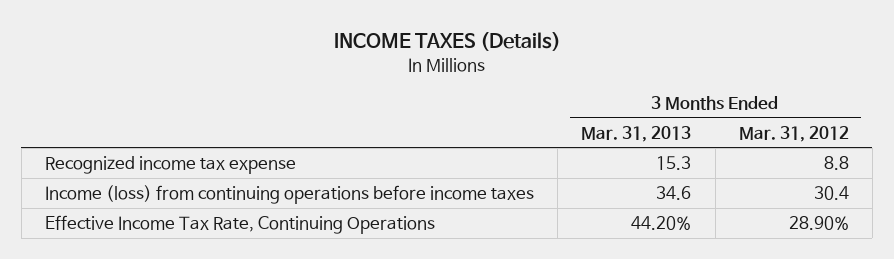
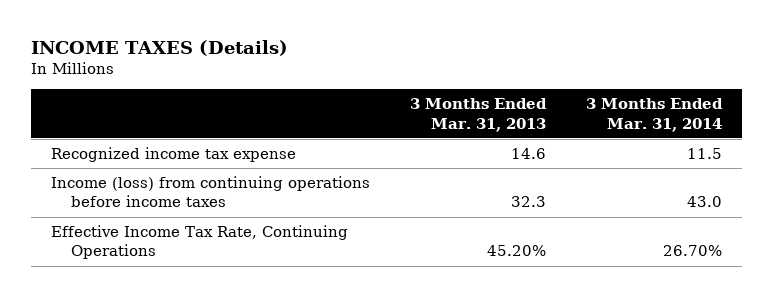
- | 3 Months Ended Mar. 31, 2013 | 3 Months Ended Mar. 31, 2012
+ | 3 Months Ended Mar. 31, 2013 | 3 Months Ended Mar. 31, 2014
- Recognized income tax expense | 15.3 | 8.8
- Income (loss) from continuing operations before income taxes | 34.6 | 30.4
- Effective Income Tax Rate, Continuing Operations | 44.20% | 28.90%
+ Recognized income tax expense | 14.6 | 11.5
+ Income (loss) from continuing operations before income taxes | 32.3 | 43.0
+ Effective Income Tax Rate, Continuing Operations | 45.20% | 26.70%

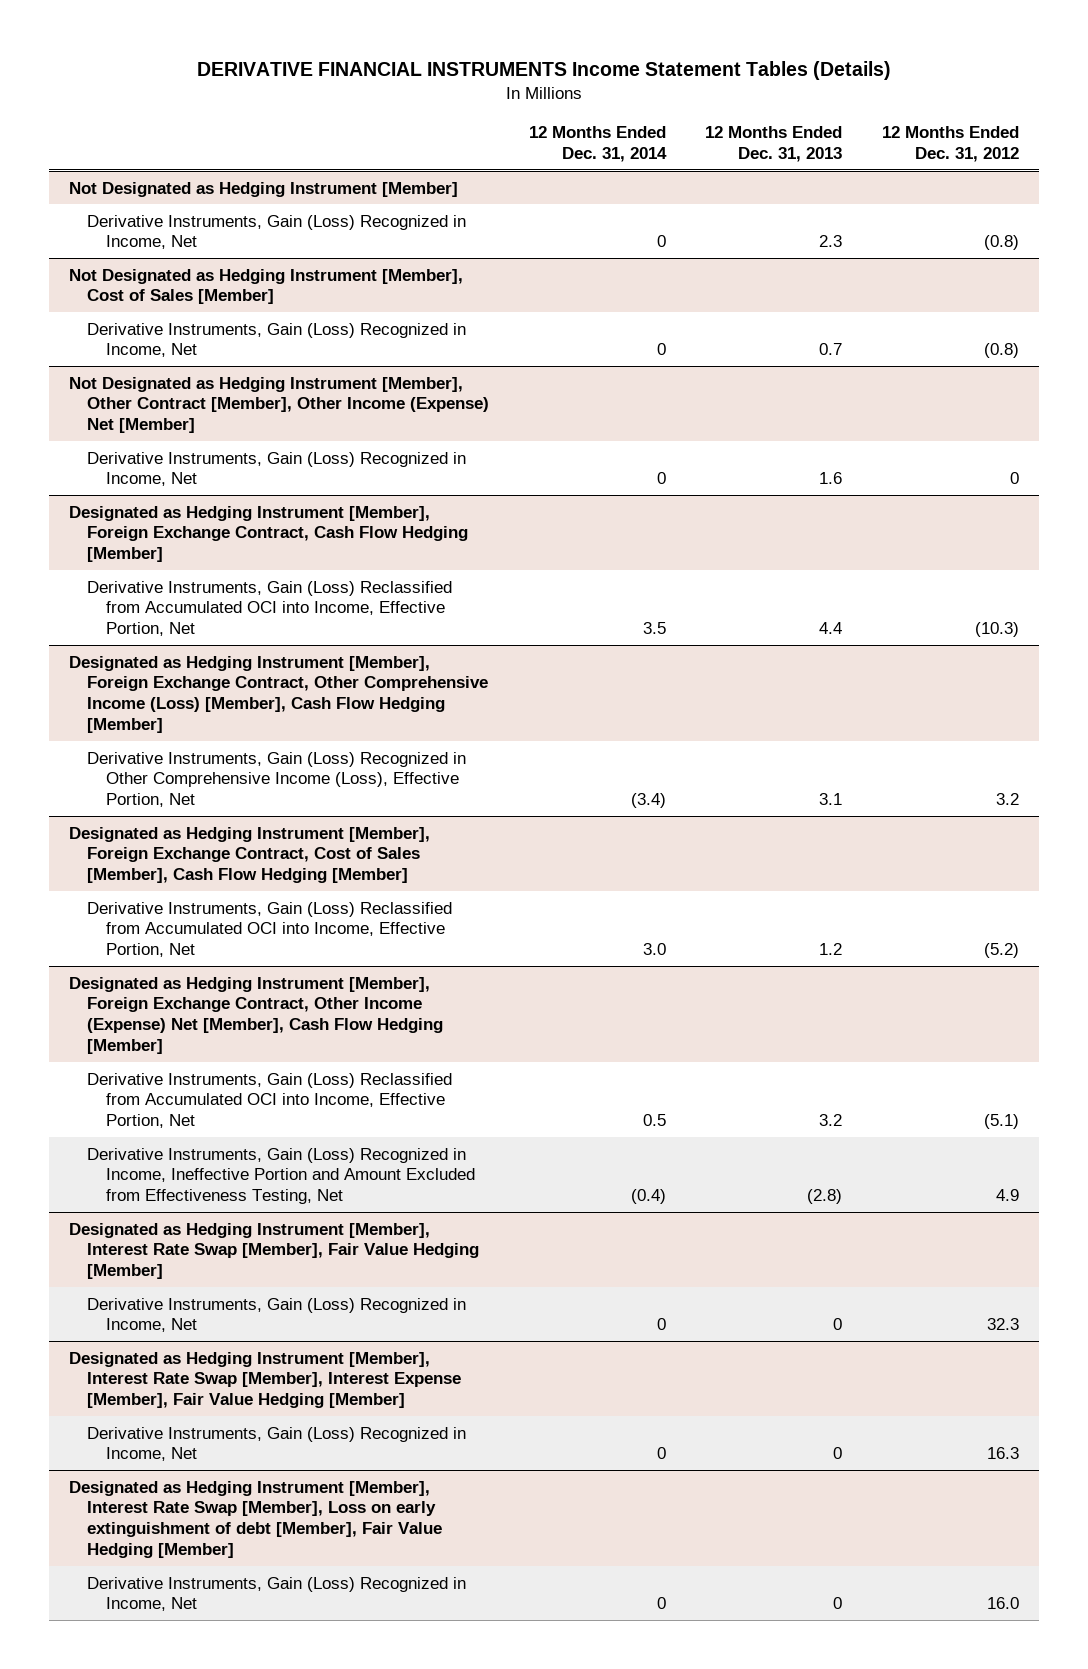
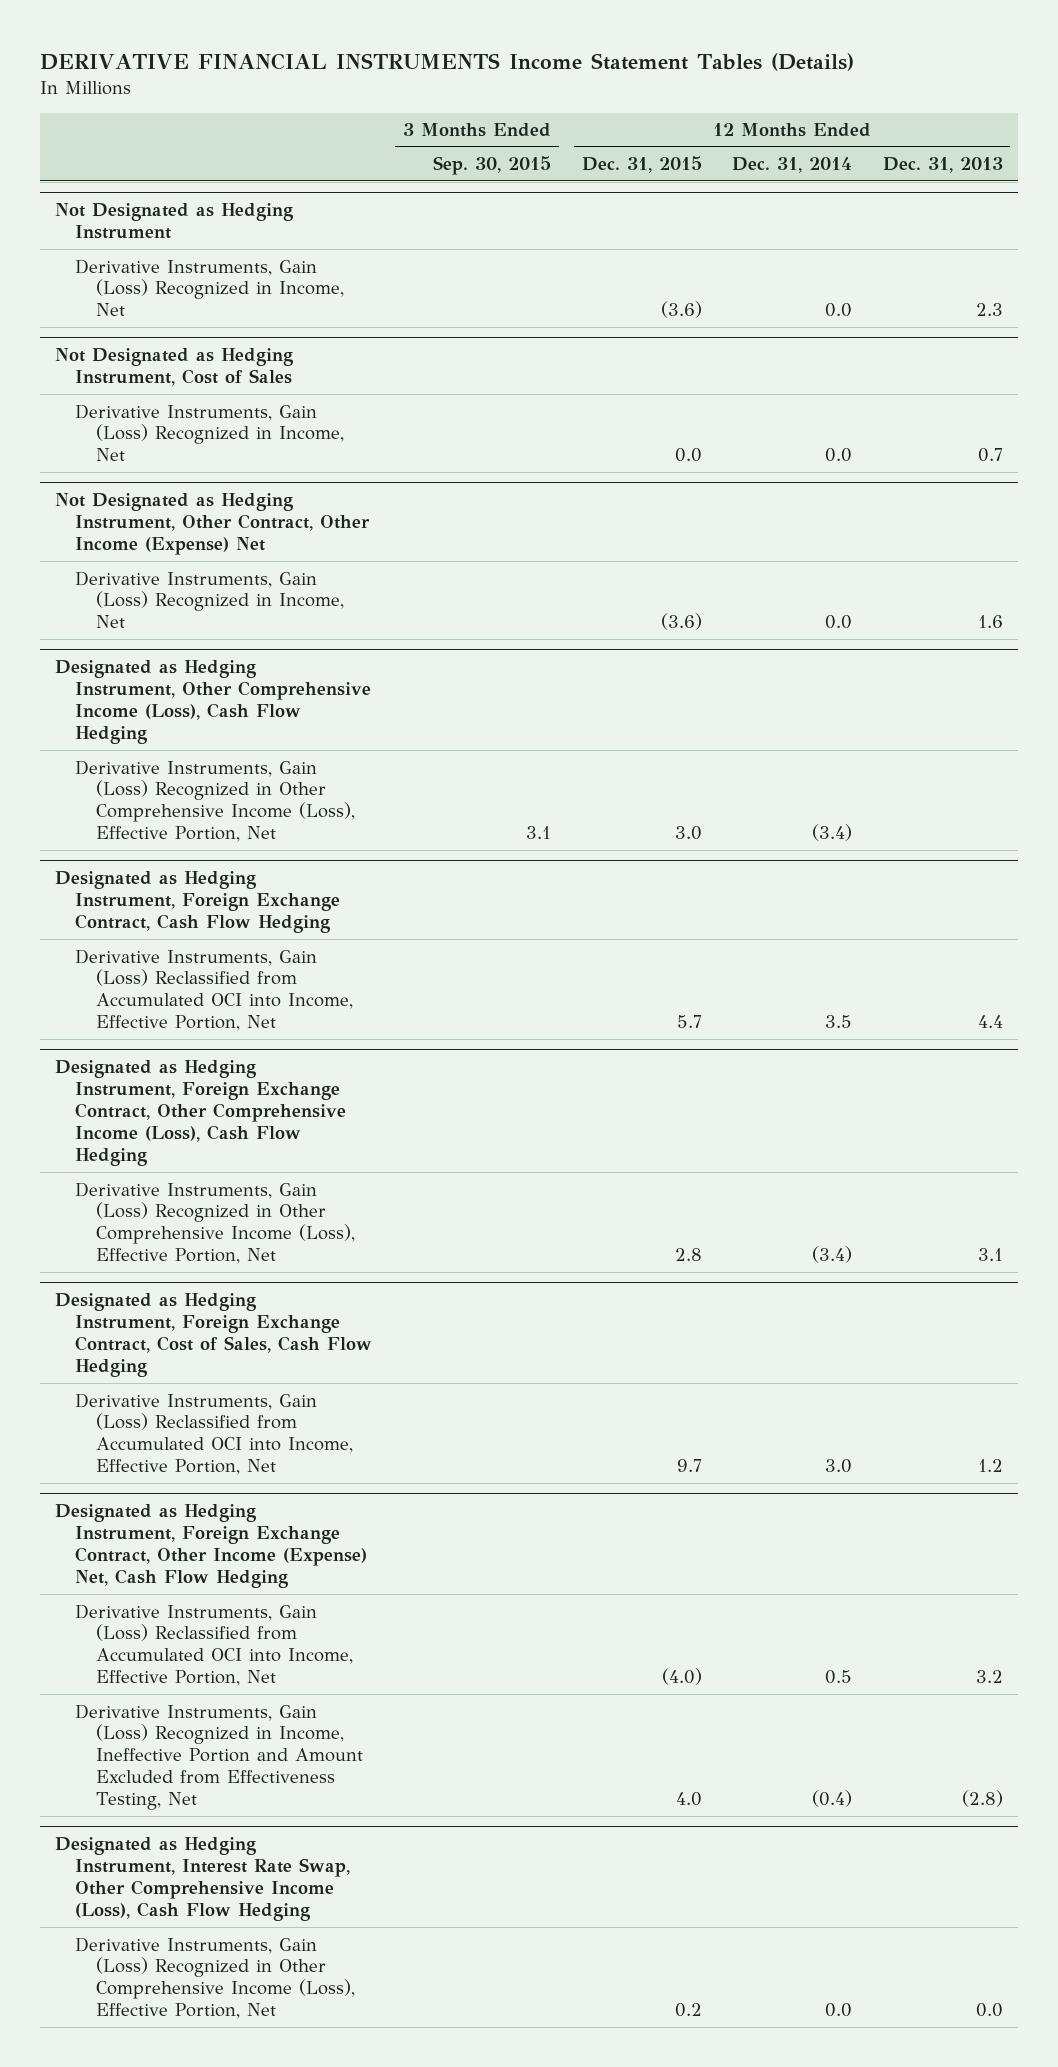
- | 12 Months Ended Dec. 31, 2014 | 12 Months Ended Dec. 31, 2013 | 12 Months Ended Dec. 31, 2012
+ | 3 Months Ended Sep. 30, 2015 | 12 Months Ended Dec. 31, 2015 | 12 Months Ended Dec. 31, 2014 | 12 Months Ended Dec. 31, 2013
- Not Designated as Hedging Instrument [Member]
- Derivative Instruments, Gain (Loss) Recognized in Income, Net | 0 | 2.3 | (0.8)
- Not Designated as Hedging Instrument [Member], Cost of Sales [Member]
- Derivative Instruments, Gain (Loss) Recognized in Income, Net | 0 | 0.7 | (0.8)
- Not Designated as Hedging Instrument [Member], Other Contract [Member], Other Income (Expense) Net [Member]
- Derivative Instruments, Gain (Loss) Recognized in Income, Net | 0 | 1.6 | 0
- Designated as Hedging Instrument [Member], Foreign Exchange Contract, Cash Flow Hedging [Member]
+ Not Designated as Hedging Instrument
+ Derivative Instruments, Gain (Loss) Recognized in Income, Net | | (3.6) | 0.0 | 2.3
+ Not Designated as Hedging Instrument, Cost of Sales
+ Derivative Instruments, Gain (Loss) Recognized in Income, Net | | 0.0 | 0.0 | 0.7
+ Not Designated as Hedging Instrument, Other Contract, Other Income (Expense) Net
+ Derivative Instruments, Gain (Loss) Recognized in Income, Net | | (3.6) | 0.0 | 1.6
+ Designated as Hedging Instrument, Other Comprehensive Income (Loss), Cash Flow Hedging
+ Derivative Instruments, Gain (Loss) Recognized in Other Comprehensive Income (Loss), Effective Portion, Net | 3.1 | 3.0 | (3.4) |
+ Designated as Hedging Instrument, Foreign Exchange Contract, Cash Flow Hedging
- Designated as Hedging Instrument [Member], Foreign Exchange Contract, Other Comprehensive Income (Loss) [Member], Cash Flow Hedging [Member]
+ Designated as Hedging Instrument, Foreign Exchange Contract, Other Comprehensive Income (Loss), Cash Flow Hedging
- Designated as Hedging Instrument [Member], Foreign Exchange Contract, Cost of Sales [Member], Cash Flow Hedging [Member]
+ Designated as Hedging Instrument, Foreign Exchange Contract, Cost of Sales, Cash Flow Hedging
- Designated as Hedging Instrument [Member], Foreign Exchange Contract, Other Income (Expense) Net [Member], Cash Flow Hedging [Member]
+ Designated as Hedging Instrument, Foreign Exchange Contract, Other Income (Expense) Net, Cash Flow Hedging
- Designated as Hedging Instrument [Member], Interest Rate Swap [Member], Fair Value Hedging [Member]
- Derivative Instruments, Gain (Loss) Recognized in Income, Net | 0 | 0 | 32.3
- Designated as Hedging Instrument [Member], Interest Rate Swap [Member], Interest Expense [Member], Fair Value Hedging [Member]
- Derivative Instruments, Gain (Loss) Recognized in Income, Net | 0 | 0 | 16.3
- Designated as Hedging Instrument [Member], Interest Rate Swap [Member], Loss on early extinguishment of debt [Member], Fair Value Hedging [Member]
- Derivative Instruments, Gain (Loss) Recognized in Income, Net | 0 | 0 | 16.0
+ Designated as Hedging Instrument, Interest Rate Swap, Other Comprehensive Income (Loss), Cash Flow Hedging
+ Derivative Instruments, Gain (Loss) Recognized in Other Comprehensive Income (Loss), Effective Portion, Net | | 0.2 | 0.0 | 0.0

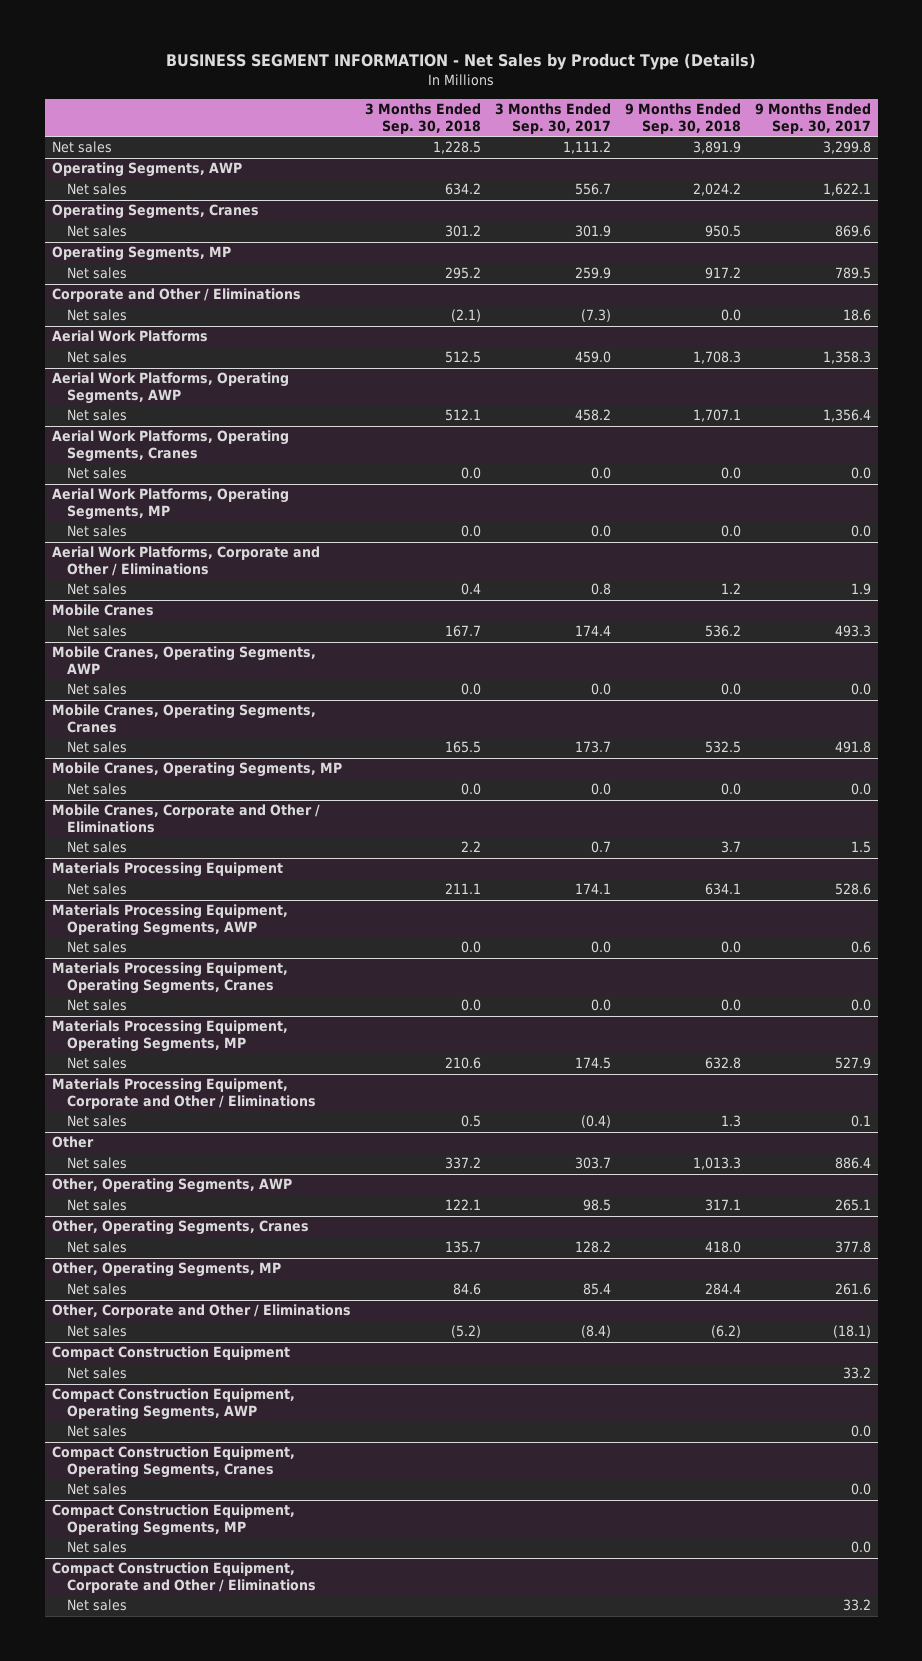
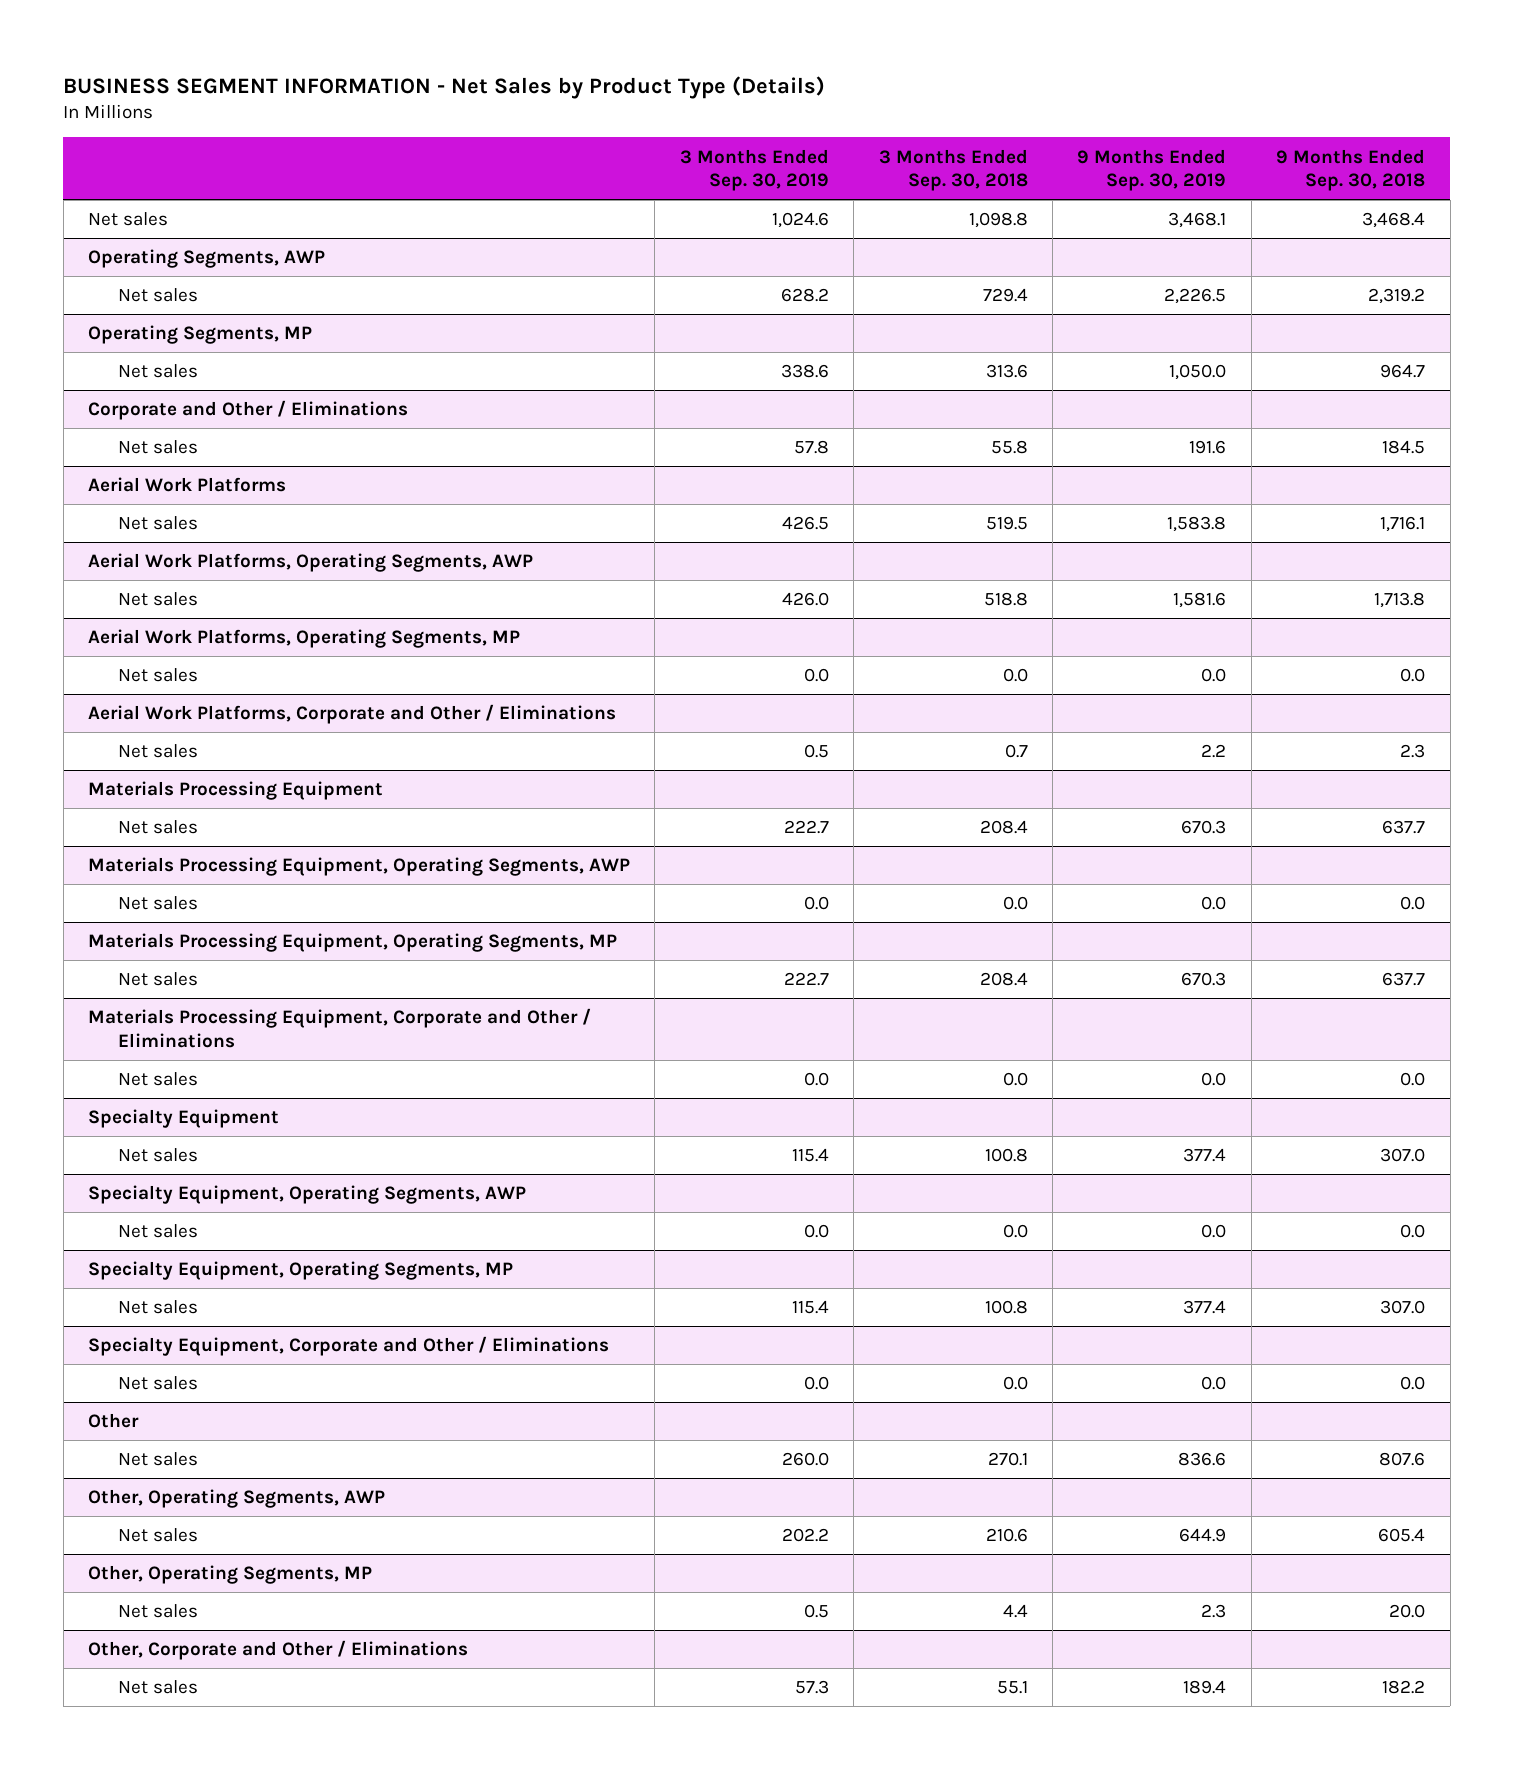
- | 3 Months Ended Sep. 30, 2018 | 3 Months Ended Sep. 30, 2017 | 9 Months Ended Sep. 30, 2018 | 9 Months Ended Sep. 30, 2017
+ | 3 Months Ended Sep. 30, 2019 | 3 Months Ended Sep. 30, 2018 | 9 Months Ended Sep. 30, 2019 | 9 Months Ended Sep. 30, 2018
- Net sales | 1,228.5 | 1,111.2 | 3,891.9 | 3,299.8
+ Net sales | 1,024.6 | 1,098.8 | 3,468.1 | 3,468.4
@ Operating Segments, AWP
- Net sales | 634.2 | 556.7 | 2,024.2 | 1,622.1
- Operating Segments, Cranes
- Net sales | 301.2 | 301.9 | 950.5 | 869.6
@ Operating Segments, AWP
+ Net sales | 628.2 | 729.4 | 2,226.5 | 2,319.2
@ Operating Segments, MP
- Net sales | 295.2 | 259.9 | 917.2 | 789.5
+ Net sales | 338.6 | 313.6 | 1,050.0 | 964.7
@ Corporate and Other / Eliminations
- Net sales | (2.1) | (7.3) | 0.0 | 18.6
+ Net sales | 57.8 | 55.8 | 191.6 | 184.5
@ Aerial Work Platforms
- Net sales | 512.5 | 459.0 | 1,708.3 | 1,358.3
+ Net sales | 426.5 | 519.5 | 1,583.8 | 1,716.1
@ Aerial Work Platforms, Operating Segments, AWP
- Net sales | 512.1 | 458.2 | 1,707.1 | 1,356.4
- Aerial Work Platforms, Operating Segments, Cranes
- Net sales | 0.0 | 0.0 | 0.0 | 0.0
@ Aerial Work Platforms, Operating Segments, AWP
+ Net sales | 426.0 | 518.8 | 1,581.6 | 1,713.8
@ Aerial Work Platforms, Corporate and Other / Eliminations
- Net sales | 0.4 | 0.8 | 1.2 | 1.9
- Mobile Cranes
- Net sales | 167.7 | 174.4 | 536.2 | 493.3
- Mobile Cranes, Operating Segments, AWP
- Net sales | 0.0 | 0.0 | 0.0 | 0.0
- Mobile Cranes, Operating Segments, Cranes
- Net sales | 165.5 | 173.7 | 532.5 | 491.8
- Mobile Cranes, Operating Segments, MP
- Net sales | 0.0 | 0.0 | 0.0 | 0.0
- Mobile Cranes, Corporate and Other / Eliminations
- Net sales | 2.2 | 0.7 | 3.7 | 1.5
@ Aerial Work Platforms, Corporate and Other / Eliminations
+ Net sales | 0.5 | 0.7 | 2.2 | 2.3
@ Materials Processing Equipment
- Net sales | 211.1 | 174.1 | 634.1 | 528.6
+ Net sales | 222.7 | 208.4 | 670.3 | 637.7
- Materials Processing Equipment, Operating Segments, Cranes
- Net sales | 0.0 | 0.0 | 0.0 | 0.0
@ Materials Processing Equipment, Operating Segments, MP
- Net sales | 210.6 | 174.5 | 632.8 | 527.9
+ Net sales | 222.7 | 208.4 | 670.3 | 637.7
@ Materials Processing Equipment, Corporate and Other / Eliminations
- Net sales | 0.5 | (0.4) | 1.3 | 0.1
+ Net sales | 0.0 | 0.0 | 0.0 | 0.0
+ Specialty Equipment
+ Net sales | 115.4 | 100.8 | 377.4 | 307.0
+ Specialty Equipment, Operating Segments, AWP
+ Net sales | 0.0 | 0.0 | 0.0 | 0.0
+ Specialty Equipment, Operating Segments, MP
+ Net sales | 115.4 | 100.8 | 377.4 | 307.0
+ Specialty Equipment, Corporate and Other / Eliminations
+ Net sales | 0.0 | 0.0 | 0.0 | 0.0
@ Other
- Net sales | 337.2 | 303.7 | 1,013.3 | 886.4
+ Net sales | 260.0 | 270.1 | 836.6 | 807.6
@ Other, Operating Segments, AWP
- Net sales | 122.1 | 98.5 | 317.1 | 265.1
- Other, Operating Segments, Cranes
- Net sales | 135.7 | 128.2 | 418.0 | 377.8
@ Other, Operating Segments, AWP
+ Net sales | 202.2 | 210.6 | 644.9 | 605.4
@ Other, Operating Segments, MP
- Net sales | 84.6 | 85.4 | 284.4 | 261.6
+ Net sales | 0.5 | 4.4 | 2.3 | 20.0
@ Other, Corporate and Other / Eliminations
- Net sales | (5.2) | (8.4) | (6.2) | (18.1)
- Compact Construction Equipment
- Net sales | | | | 33.2
- Compact Construction Equipment, Operating Segments, AWP
- Net sales | | | | 0.0
- Compact Construction Equipment, Operating Segments, Cranes
- Net sales | | | | 0.0
- Compact Construction Equipment, Operating Segments, MP
- Net sales | | | | 0.0
- Compact Construction Equipment, Corporate and Other / Eliminations
- Net sales | | | | 33.2
@ Other, Corporate and Other / Eliminations
+ Net sales | 57.3 | 55.1 | 189.4 | 182.2

